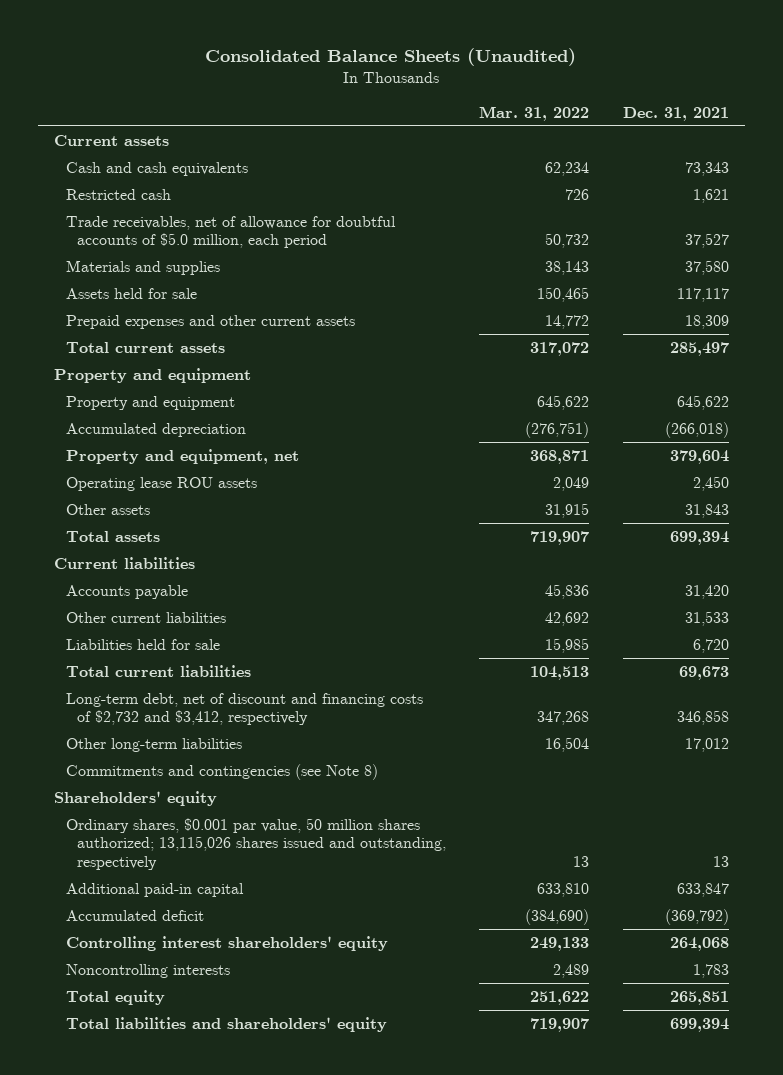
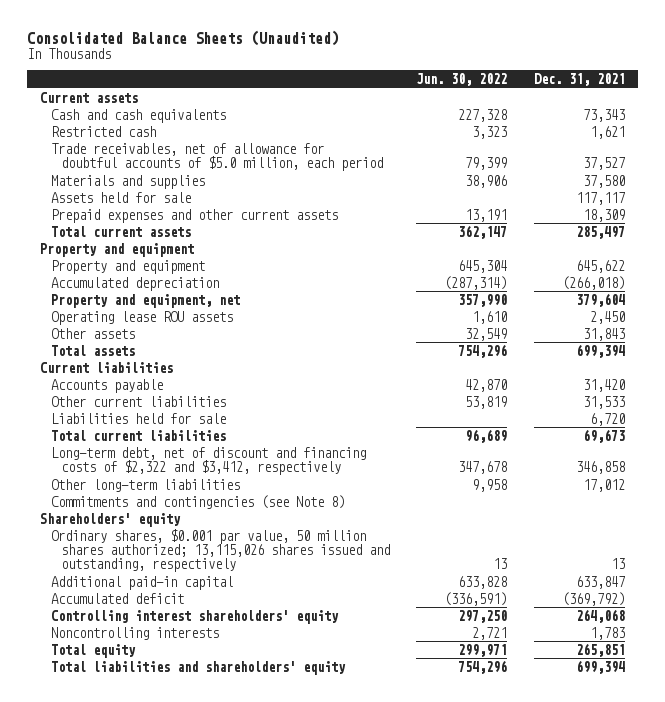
- | Mar. 31, 2022 | Dec. 31, 2021
+ | Jun. 30, 2022 | Dec. 31, 2021
- Long-term debt, net of discount and financing costs of $2,732 and $3,412, respectively | 347,268 | 346,858
+ Long-term debt, net of discount and financing costs of $2,322 and $3,412, respectively | 347,678 | 346,858

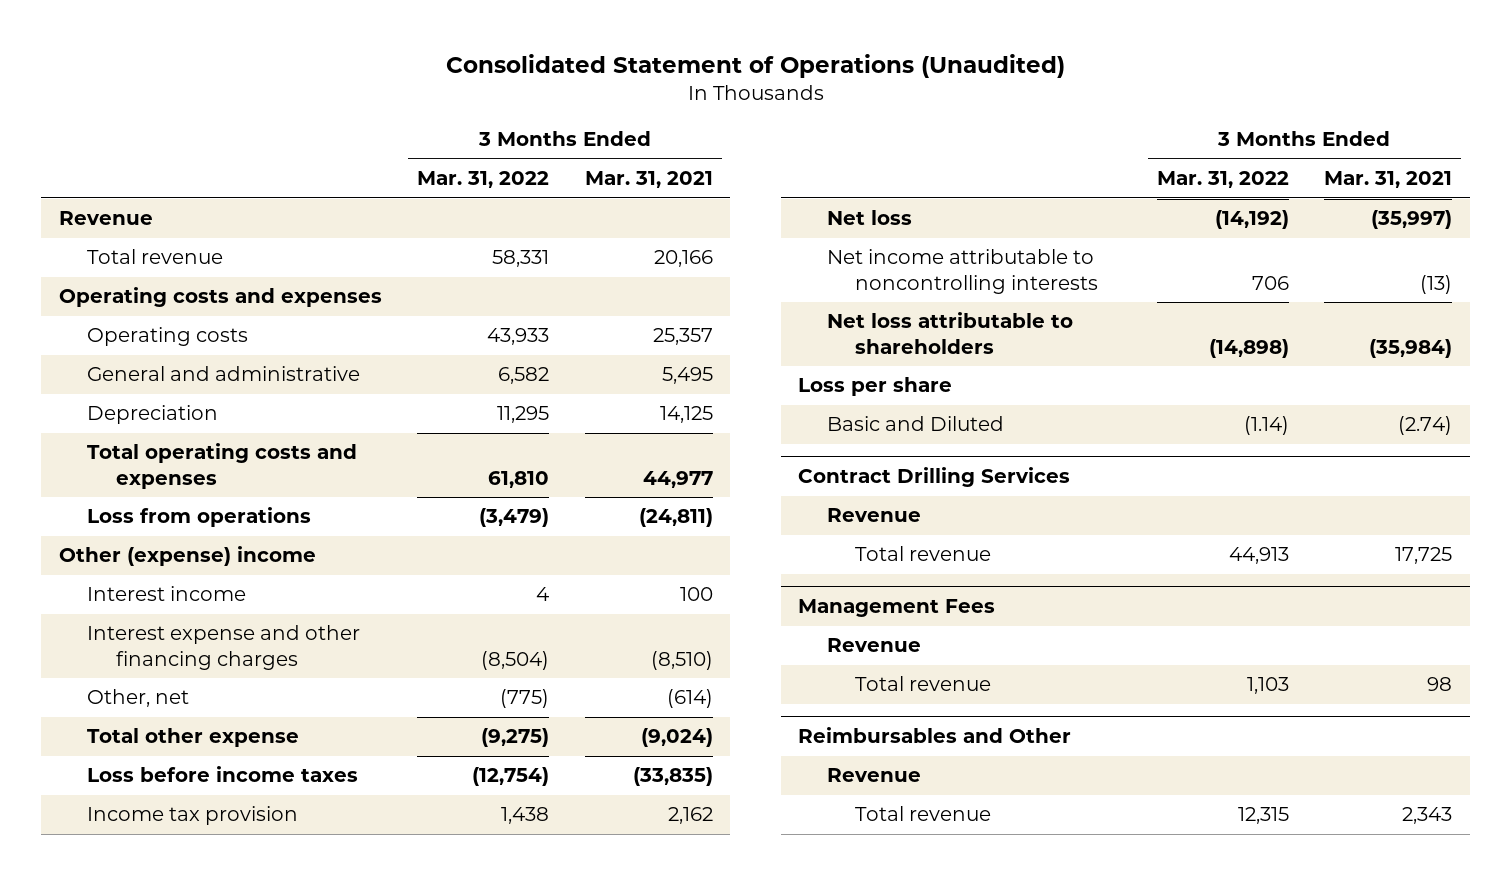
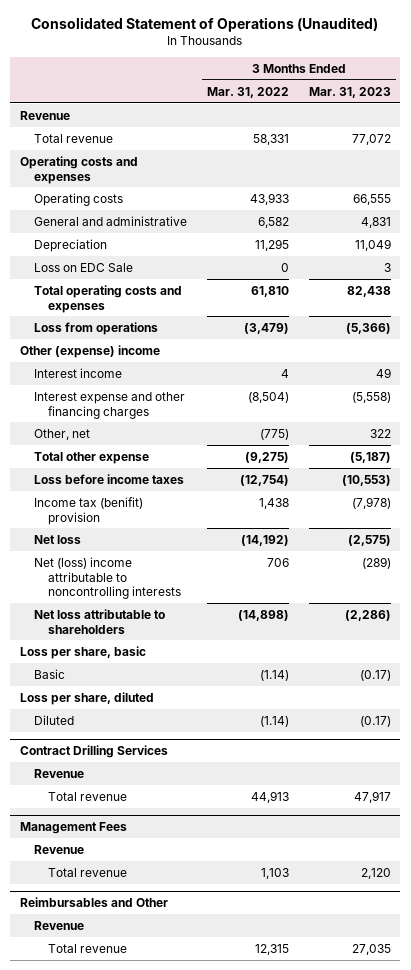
- | 3 Months Ended Mar. 31, 2022 | 3 Months Ended Mar. 31, 2021
+ | 3 Months Ended Mar. 31, 2022 | 3 Months Ended Mar. 31, 2023
+ Loss on EDC Sale | 0 | 3
- Income tax provision | 1,438 | 2,162
+ Income tax (benifit) provision | 1,438 | (7,978)
- Net income attributable to noncontrolling interests | 706 | (13)
+ Net (loss) income attributable to noncontrolling interests | 706 | (289)
- Loss per share
- Basic and Diluted | (1.14) | (2.74)
+ Loss per share, basic
+ Basic | (1.14) | (0.17)
+ Loss per share, diluted
+ Diluted | (1.14) | (0.17)

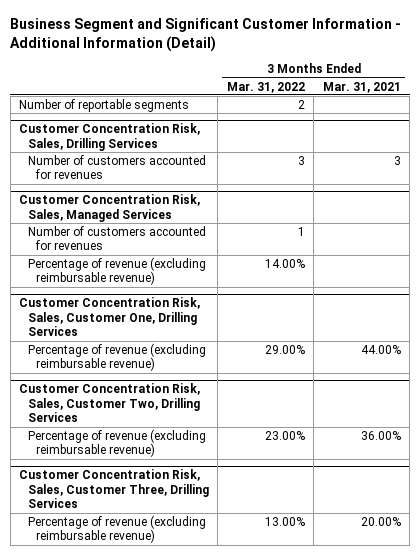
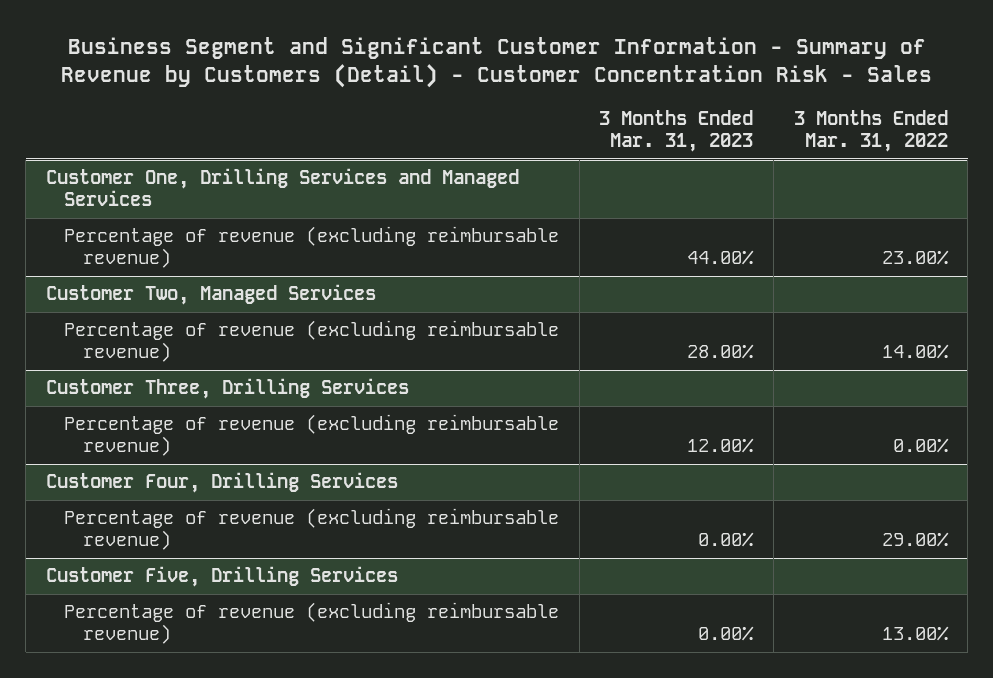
- Business Segment and Significant Customer Information - Additional Information (Detail)
+ Business Segment and Significant Customer Information - Summary of Revenue by Customers (Detail) - Customer Concentration Risk - Sales
- | 3 Months Ended Mar. 31, 2022 | 3 Months Ended Mar. 31, 2021
+ | 3 Months Ended Mar. 31, 2023 | 3 Months Ended Mar. 31, 2022
- Number of reportable segments | 2 |
- Customer Concentration Risk, Sales, Drilling Services
- Number of customers accounted for revenues | 3 | 3
- Customer Concentration Risk, Sales, Managed Services
- Number of customers accounted for revenues | 1 |
+ Customer One, Drilling Services and Managed Services
+ Percentage of revenue (excluding reimbursable revenue) | 44.00% | 23.00%
+ Customer Two, Managed Services
- Customer Concentration Risk, Sales, Customer One, Drilling Services
+ Customer Three, Drilling Services
+ Percentage of revenue (excluding reimbursable revenue) | 12.00% | 0.00%
+ Customer Four, Drilling Services
- Customer Concentration Risk, Sales, Customer Two, Drilling Services
- Percentage of revenue (excluding reimbursable revenue) | 23.00% | 36.00%
- Customer Concentration Risk, Sales, Customer Three, Drilling Services
+ Customer Five, Drilling Services

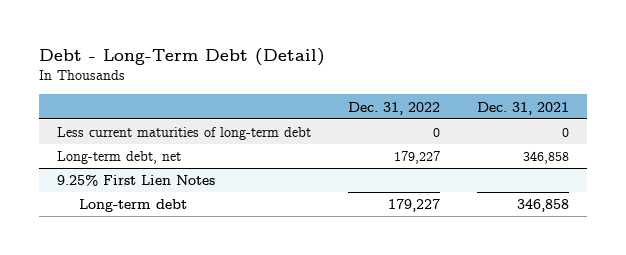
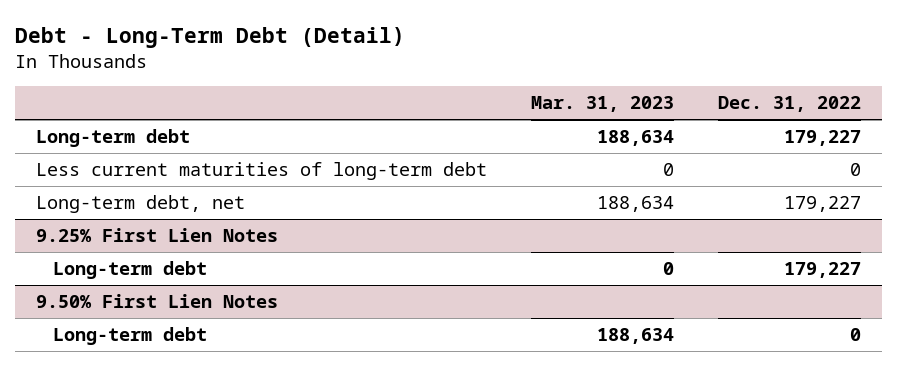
- | Dec. 31, 2022 | Dec. 31, 2021
+ | Mar. 31, 2023 | Dec. 31, 2022
+ Long-term debt | 188,634 | 179,227
+ 9.50% First Lien Notes
+ Long-term debt | 188,634 | 0

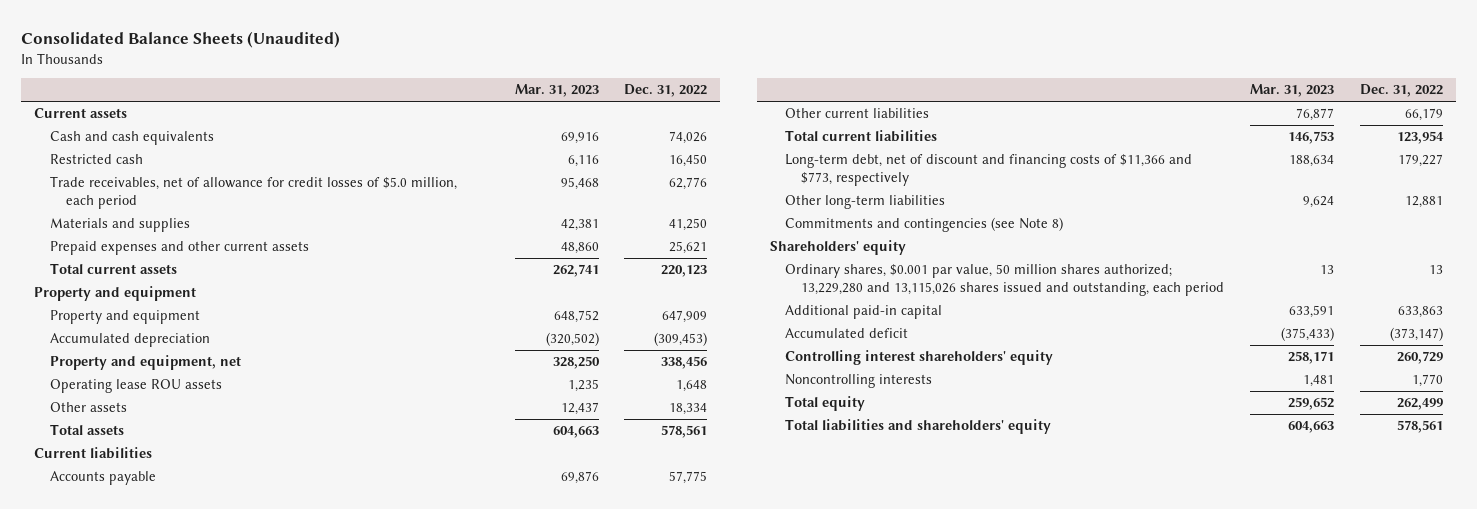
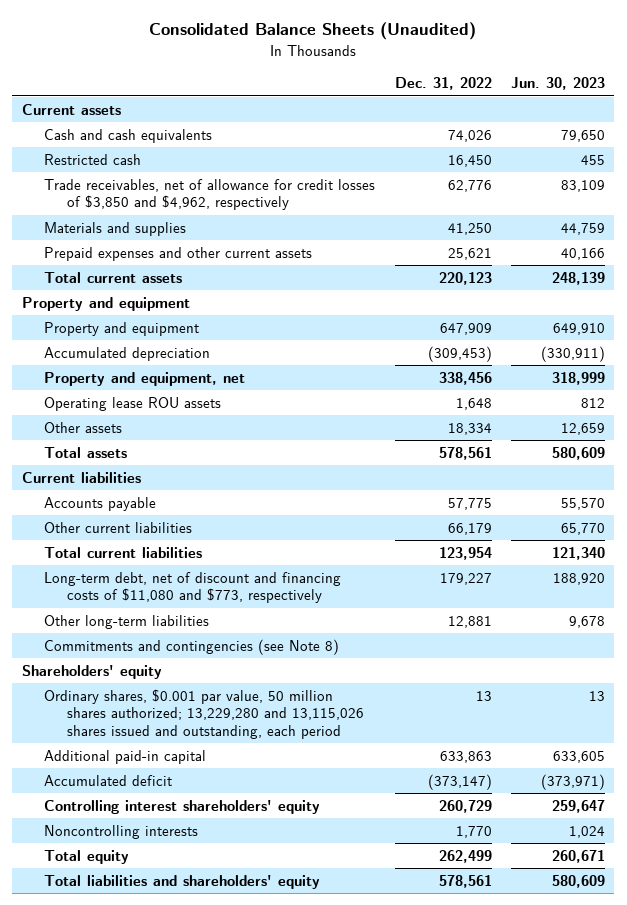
- | Mar. 31, 2023 | Dec. 31, 2022
+ | Dec. 31, 2022 | Jun. 30, 2023
- Trade receivables, net of allowance for credit losses of $5.0 million, each period | 95,468 | 62,776
+ Trade receivables, net of allowance for credit losses of $3,850 and $4,962, respectively | 62,776 | 83,109
- Long-term debt, net of discount and financing costs of $11,366 and $773, respectively | 188,634 | 179,227
+ Long-term debt, net of discount and financing costs of $11,080 and $773, respectively | 179,227 | 188,920

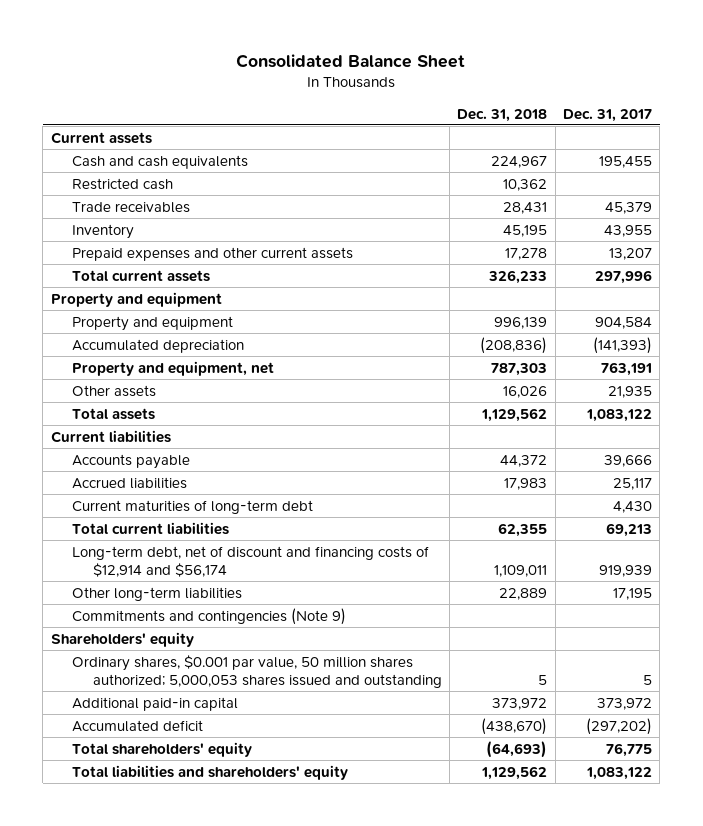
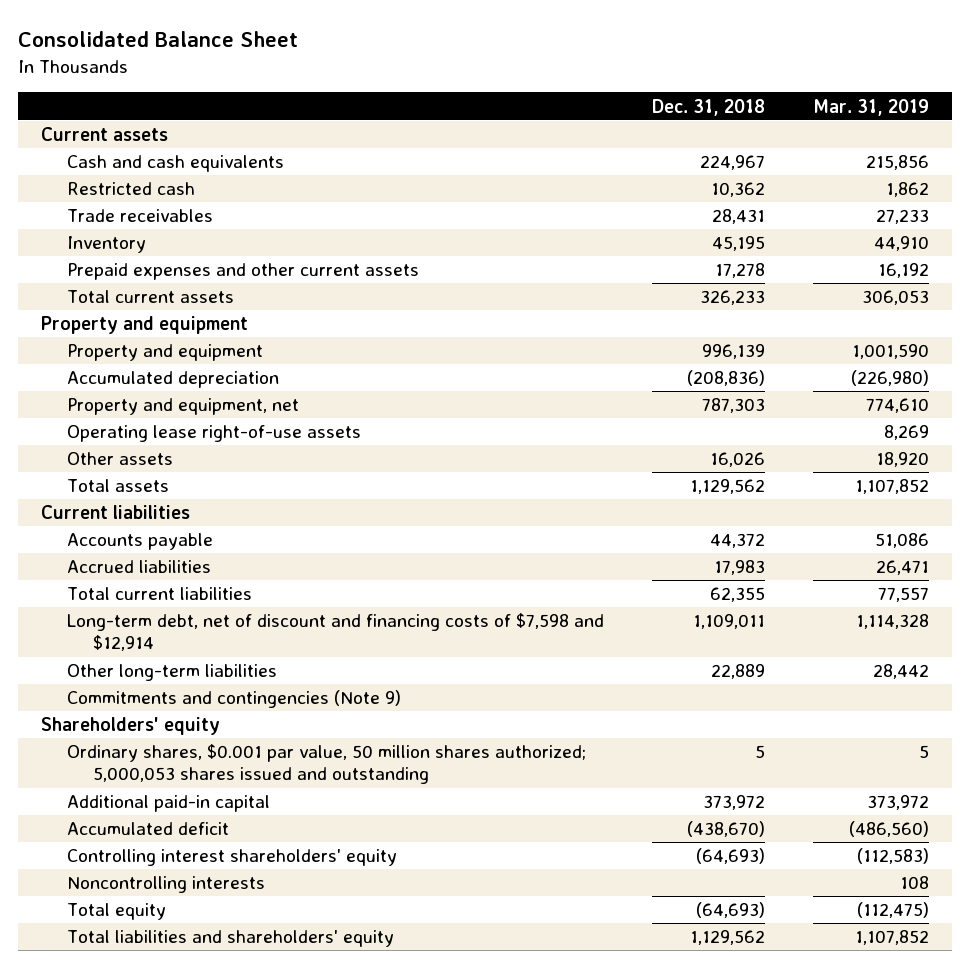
- | Dec. 31, 2018 | Dec. 31, 2017
+ | Dec. 31, 2018 | Mar. 31, 2019
+ Operating lease right-of-use assets | | 8,269
- Current maturities of long-term debt | | 4,430
- Long-term debt, net of discount and financing costs of $12,914 and $56,174 | 1,109,011 | 919,939
+ Long-term debt, net of discount and financing costs of $7,598 and $12,914 | 1,109,011 | 1,114,328
- Total shareholders' equity | (64,693) | 76,775
+ Controlling interest shareholders' equity | (64,693) | (112,583)
+ Noncontrolling interests | | 108
+ Total equity | (64,693) | (112,475)

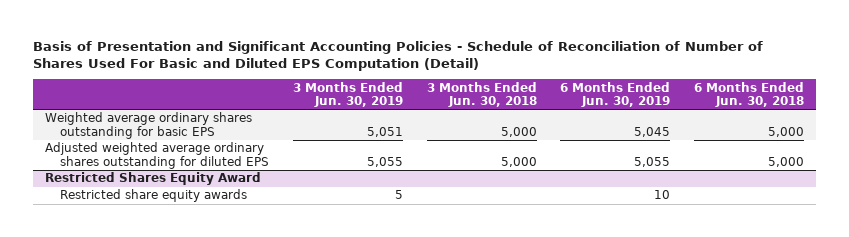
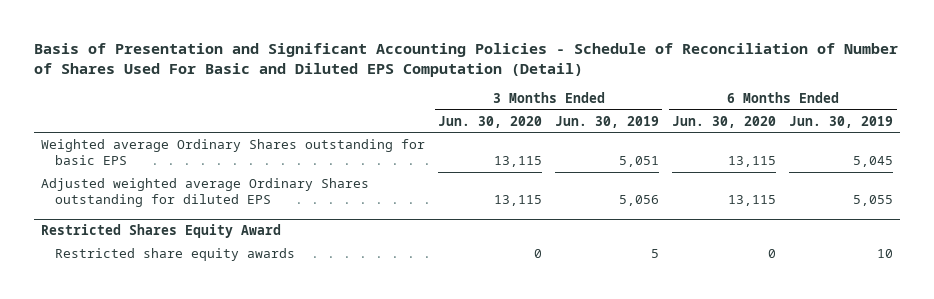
- | 3 Months Ended Jun. 30, 2019 | 3 Months Ended Jun. 30, 2018 | 6 Months Ended Jun. 30, 2019 | 6 Months Ended Jun. 30, 2018
+ | 3 Months Ended Jun. 30, 2020 | 3 Months Ended Jun. 30, 2019 | 6 Months Ended Jun. 30, 2020 | 6 Months Ended Jun. 30, 2019
- Weighted average ordinary shares outstanding for basic EPS | 5,051 | 5,000 | 5,045 | 5,000
- Adjusted weighted average ordinary shares outstanding for diluted EPS | 5,055 | 5,000 | 5,055 | 5,000
+ Weighted average Ordinary Shares outstanding for basic EPS | 13,115 | 5,051 | 13,115 | 5,045
+ Adjusted weighted average Ordinary Shares outstanding for diluted EPS | 13,115 | 5,056 | 13,115 | 5,055

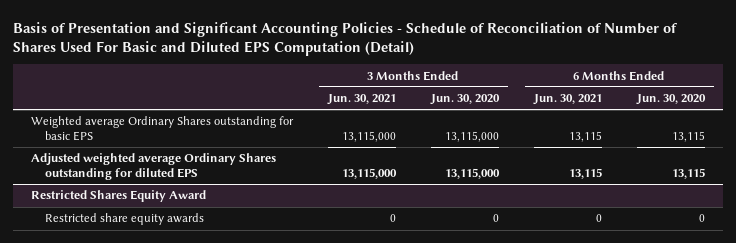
- | 3 Months Ended Jun. 30, 2020 | 3 Months Ended Jun. 30, 2019 | 6 Months Ended Jun. 30, 2020 | 6 Months Ended Jun. 30, 2019
+ | 3 Months Ended Jun. 30, 2021 | 3 Months Ended Jun. 30, 2020 | 6 Months Ended Jun. 30, 2021 | 6 Months Ended Jun. 30, 2020
- Weighted average Ordinary Shares outstanding for basic EPS | 13,115 | 5,051 | 13,115 | 5,045
- Adjusted weighted average Ordinary Shares outstanding for diluted EPS | 13,115 | 5,056 | 13,115 | 5,055
+ Weighted average Ordinary Shares outstanding for basic EPS | 13,115,000 | 13,115,000 | 13,115 | 13,115
+ Adjusted weighted average Ordinary Shares outstanding for diluted EPS | 13,115,000 | 13,115,000 | 13,115 | 13,115

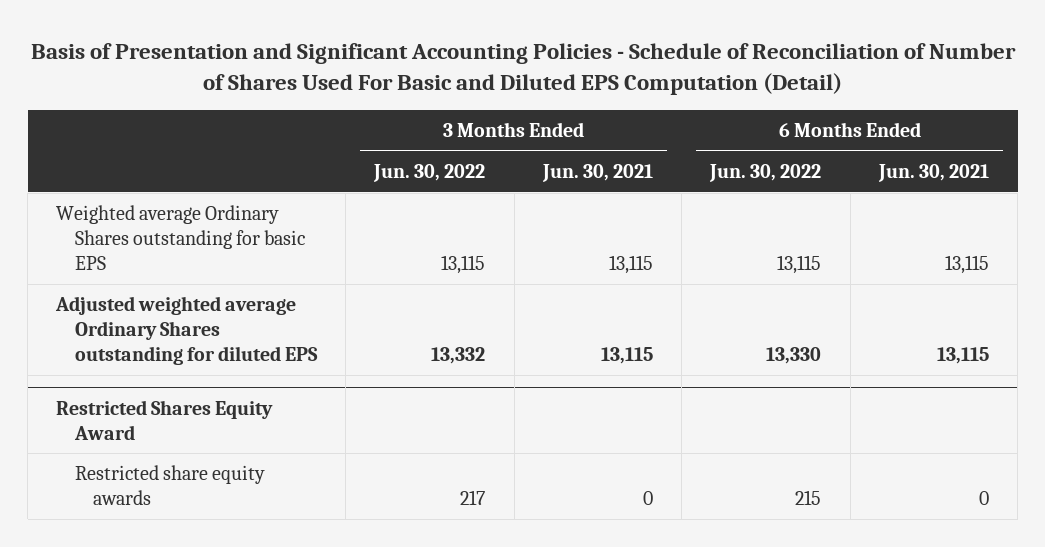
- | 3 Months Ended Jun. 30, 2021 | 3 Months Ended Jun. 30, 2020 | 6 Months Ended Jun. 30, 2021 | 6 Months Ended Jun. 30, 2020
+ | 3 Months Ended Jun. 30, 2022 | 3 Months Ended Jun. 30, 2021 | 6 Months Ended Jun. 30, 2022 | 6 Months Ended Jun. 30, 2021
- Weighted average Ordinary Shares outstanding for basic EPS | 13,115,000 | 13,115,000 | 13,115 | 13,115
- Adjusted weighted average Ordinary Shares outstanding for diluted EPS | 13,115,000 | 13,115,000 | 13,115 | 13,115
+ Weighted average Ordinary Shares outstanding for basic EPS | 13,115 | 13,115 | 13,115 | 13,115
+ Adjusted weighted average Ordinary Shares outstanding for diluted EPS | 13,332 | 13,115 | 13,330 | 13,115

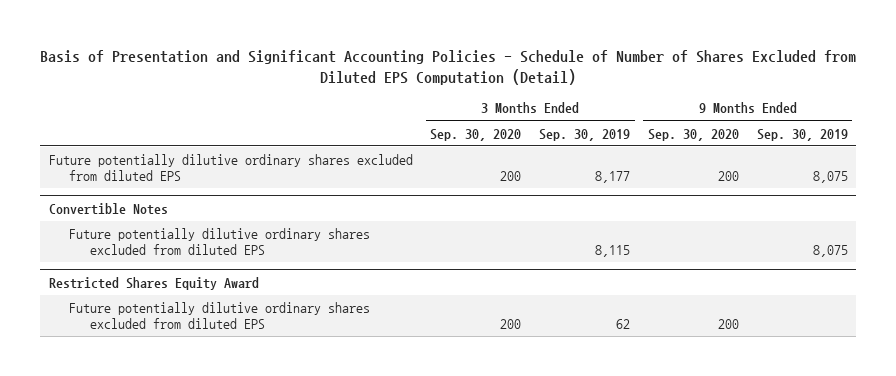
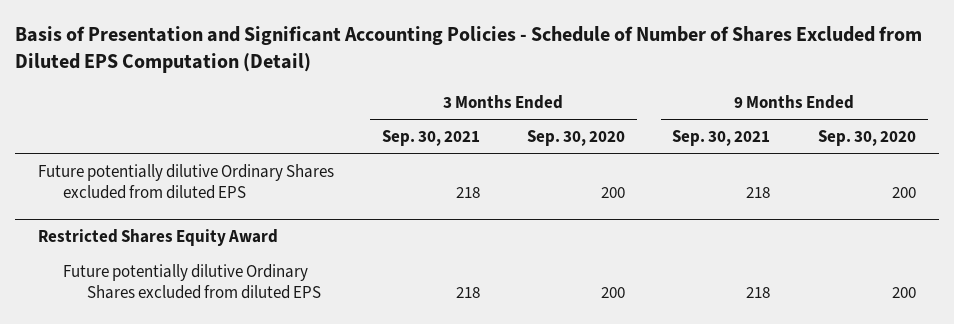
- | 3 Months Ended Sep. 30, 2020 | 3 Months Ended Sep. 30, 2019 | 9 Months Ended Sep. 30, 2020 | 9 Months Ended Sep. 30, 2019
+ | 3 Months Ended Sep. 30, 2021 | 3 Months Ended Sep. 30, 2020 | 9 Months Ended Sep. 30, 2021 | 9 Months Ended Sep. 30, 2020
- Future potentially dilutive ordinary shares excluded from diluted EPS | 200 | 8,177 | 200 | 8,075
- Convertible Notes
- Future potentially dilutive ordinary shares excluded from diluted EPS | | 8,115 | | 8,075
+ Future potentially dilutive Ordinary Shares excluded from diluted EPS | 218 | 200 | 218 | 200
@ Restricted Shares Equity Award
- Future potentially dilutive ordinary shares excluded from diluted EPS | 200 | 62 | 200 |
+ Future potentially dilutive Ordinary Shares excluded from diluted EPS | 218 | 200 | 218 | 200

